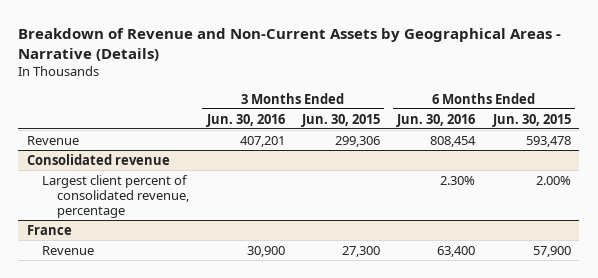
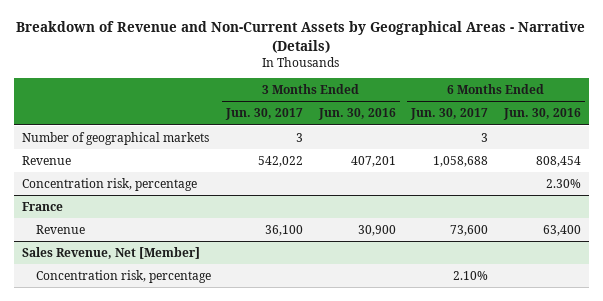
- | 3 Months Ended Jun. 30, 2016 | 3 Months Ended Jun. 30, 2015 | 6 Months Ended Jun. 30, 2016 | 6 Months Ended Jun. 30, 2015
+ | 3 Months Ended Jun. 30, 2017 | 3 Months Ended Jun. 30, 2016 | 6 Months Ended Jun. 30, 2017 | 6 Months Ended Jun. 30, 2016
+ Number of geographical markets | 3 | | 3 |
- Consolidated revenue
- Largest client percent of consolidated revenue, percentage | | | 2.30% | 2.00%
+ Concentration risk, percentage | | | | 2.30%
+ Sales Revenue, Net [Member]
+ Concentration risk, percentage | | | 2.10% |

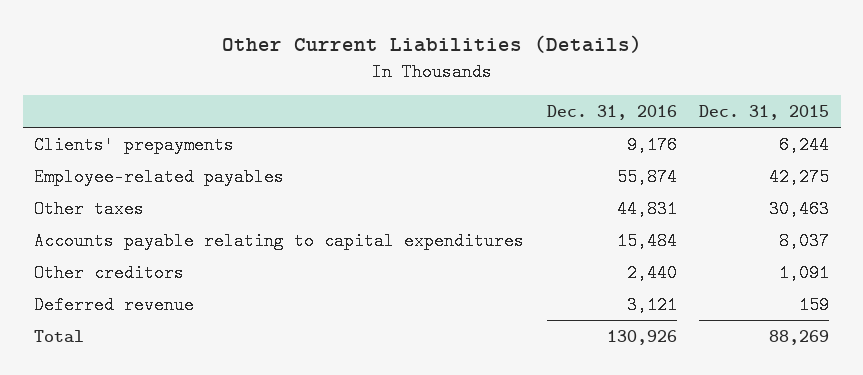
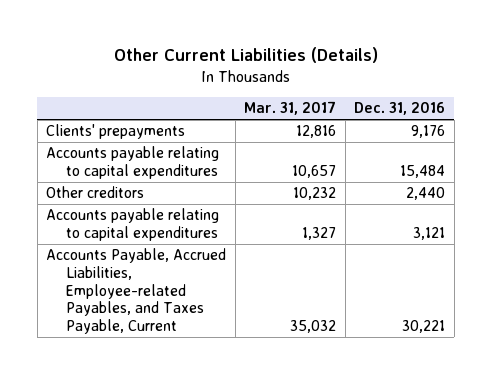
- | Dec. 31, 2016 | Dec. 31, 2015
+ | Mar. 31, 2017 | Dec. 31, 2016
- Employee-related payables | 55,874 | 42,275
- Other taxes | 44,831 | 30,463
- Deferred revenue | 3,121 | 159
- Total | 130,926 | 88,269
+ Accounts payable relating to capital expenditures | 1,327 | 3,121
+ Accounts Payable, Accrued Liabilities, Employee-related Payables, and Taxes Payable, Current | 35,032 | 30,221

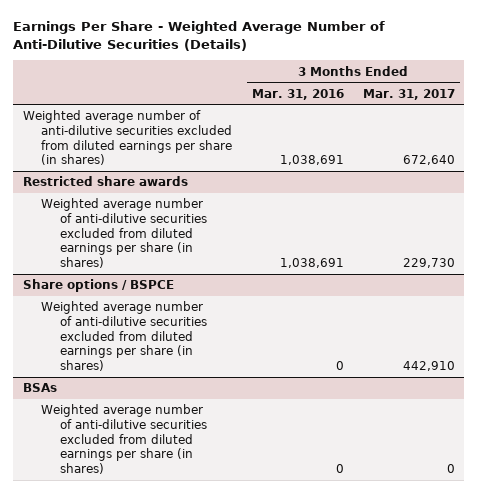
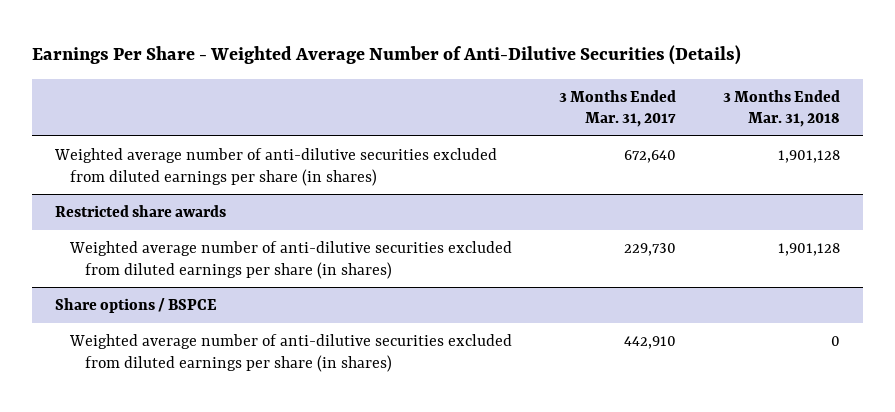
- | 3 Months Ended Mar. 31, 2016 | 3 Months Ended Mar. 31, 2017
+ | 3 Months Ended Mar. 31, 2017 | 3 Months Ended Mar. 31, 2018
- BSAs
- Weighted average number of anti-dilutive securities excluded from diluted earnings per share (in shares) | 0 | 0

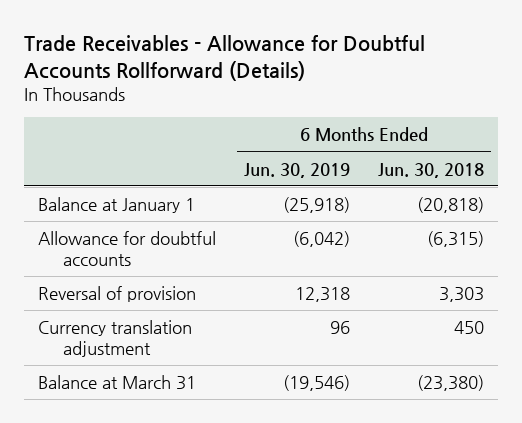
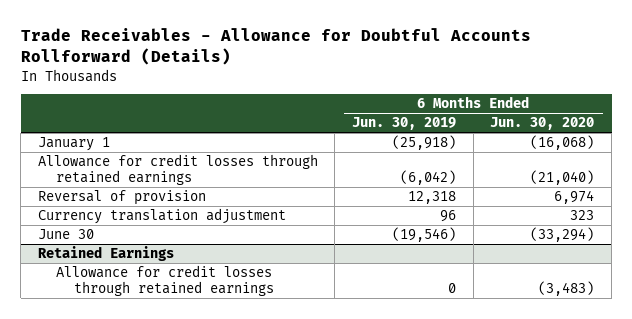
- | 6 Months Ended Jun. 30, 2019 | 6 Months Ended Jun. 30, 2018
+ | 6 Months Ended Jun. 30, 2019 | 6 Months Ended Jun. 30, 2020
- Balance at January 1 | (25,918) | (20,818)
- Allowance for doubtful accounts | (6,042) | (6,315)
+ January 1 | (25,918) | (16,068)
+ Allowance for credit losses through retained earnings | (6,042) | (21,040)
- Balance at March 31 | (19,546) | (23,380)
+ June 30 | (19,546) | (33,294)
+ Retained Earnings
+ Allowance for credit losses through retained earnings | 0 | (3,483)

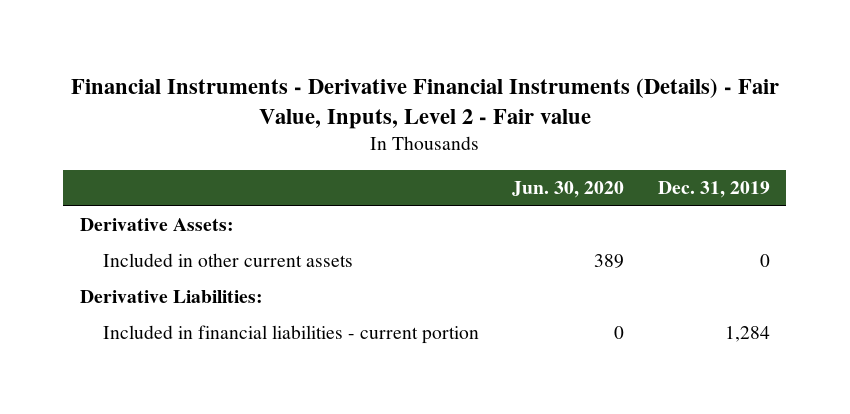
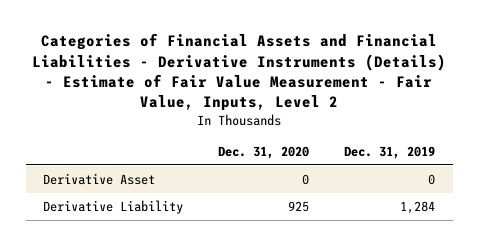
- Financial Instruments - Derivative Financial Instruments (Details) - Fair Value, Inputs, Level 2 - Fair value
+ Categories of Financial Assets and Financial Liabilities - Derivative Instruments (Details) - Estimate of Fair Value Measurement - Fair Value, Inputs, Level 2
- | Jun. 30, 2020 | Dec. 31, 2019
+ | Dec. 31, 2020 | Dec. 31, 2019
- Derivative Assets:
- Included in other current assets | 389 | 0
- Derivative Liabilities:
- Included in financial liabilities - current portion | 0 | 1,284
+ Derivative Asset | 0 | 0
+ Derivative Liability | 925 | 1,284

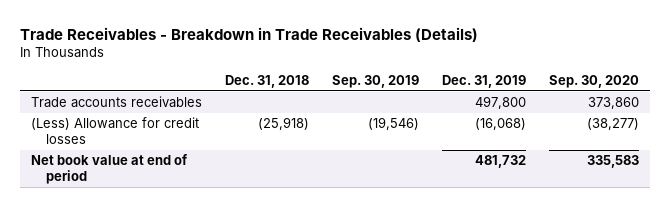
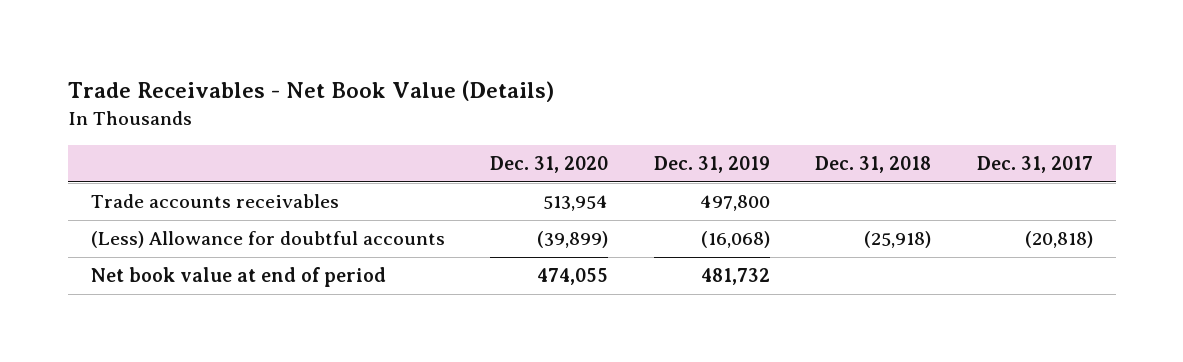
- Trade Receivables - Breakdown in Trade Receivables (Details)
+ Trade Receivables - Net Book Value (Details)
- | Dec. 31, 2018 | Sep. 30, 2019 | Dec. 31, 2019 | Sep. 30, 2020
+ | Dec. 31, 2020 | Dec. 31, 2019 | Dec. 31, 2018 | Dec. 31, 2017
- (Less) Allowance for credit losses | (25,918) | (19,546) | (16,068) | (38,277)
+ (Less) Allowance for doubtful accounts | (39,899) | (16,068) | (25,918) | (20,818)

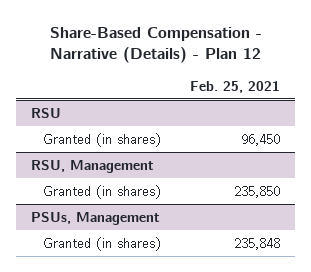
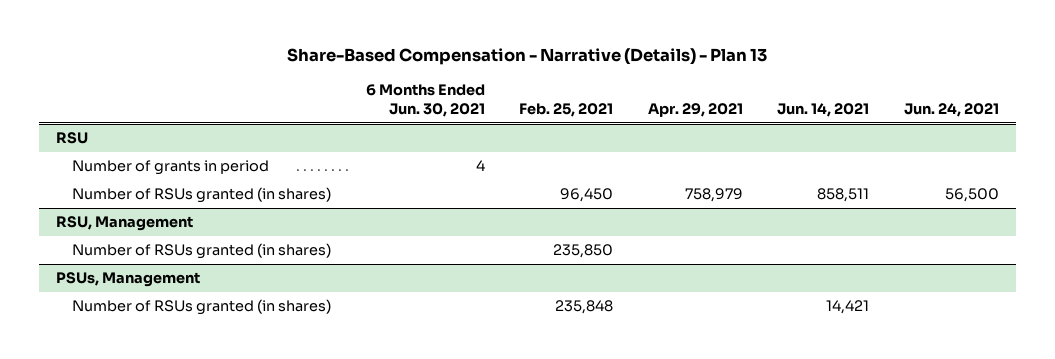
- Share-Based Compensation - Narrative (Details) - Plan 12
+ Share-Based Compensation - Narrative (Details) - Plan 13
- | Feb. 25, 2021
+ | 6 Months Ended Jun. 30, 2021 | Feb. 25, 2021 | Apr. 29, 2021 | Jun. 14, 2021 | Jun. 24, 2021
@ RSU
- Granted (in shares) | 96,450
+ Number of grants in period | 4 | | | |
+ Number of RSUs granted (in shares) | | 96,450 | 758,979 | 858,511 | 56,500
@ RSU, Management
- Granted (in shares) | 235,850
+ Number of RSUs granted (in shares) | | 235,850 | | |
@ PSUs, Management
- Granted (in shares) | 235,848
+ Number of RSUs granted (in shares) | | 235,848 | | 14,421 |

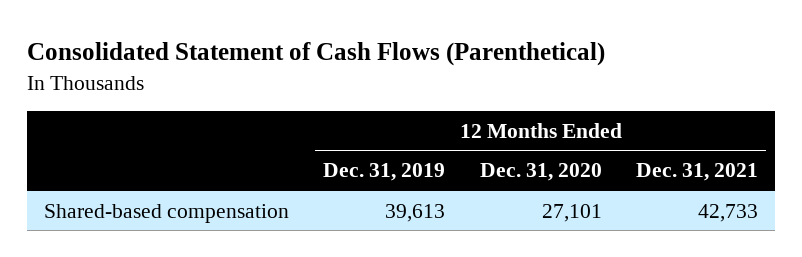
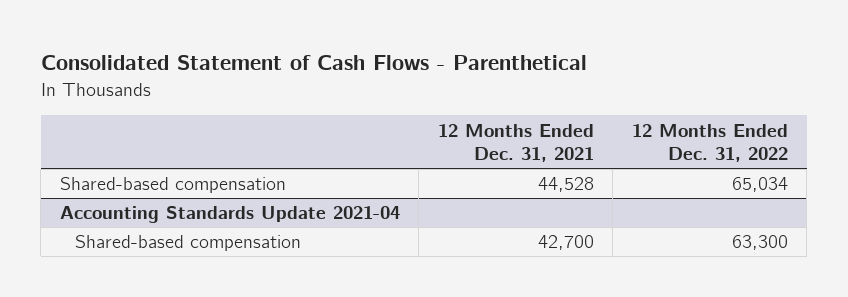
- Consolidated Statement of Cash Flows (Parenthetical)
+ Consolidated Statement of Cash Flows - Parenthetical
- | 12 Months Ended Dec. 31, 2019 | 12 Months Ended Dec. 31, 2020 | 12 Months Ended Dec. 31, 2021
+ | 12 Months Ended Dec. 31, 2021 | 12 Months Ended Dec. 31, 2022
- Shared-based compensation | 39,613 | 27,101 | 42,733
+ Shared-based compensation | 44,528 | 65,034
+ Accounting Standards Update 2021-04
+ Shared-based compensation | 42,700 | 63,300

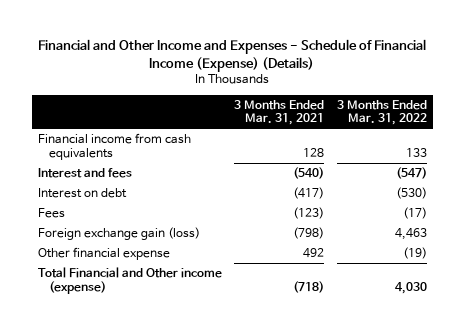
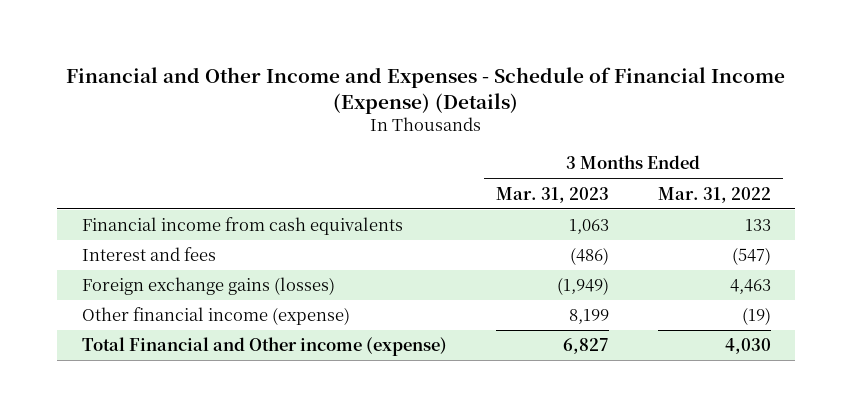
- | 3 Months Ended Mar. 31, 2021 | 3 Months Ended Mar. 31, 2022
+ | 3 Months Ended Mar. 31, 2023 | 3 Months Ended Mar. 31, 2022
- Interest on debt | (417) | (530)
- Fees | (123) | (17)
- Foreign exchange gain (loss) | (798) | 4,463
- Other financial expense | 492 | (19)
+ Foreign exchange gains (losses) | (1,949) | 4,463
+ Other financial income (expense) | 8,199 | (19)

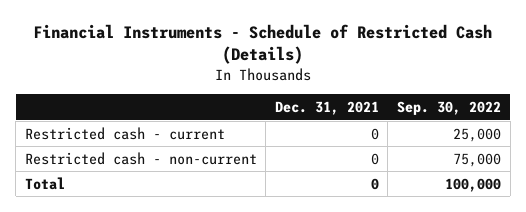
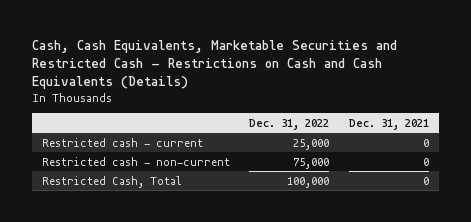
- Financial Instruments - Schedule of Restricted Cash (Details)
+ Cash, Cash Equivalents, Marketable Securities and Restricted Cash - Restrictions on Cash and Cash Equivalents (Details)
- | Dec. 31, 2021 | Sep. 30, 2022
+ | Dec. 31, 2022 | Dec. 31, 2021
- Total | 0 | 100,000
+ Restricted Cash, Total | 100,000 | 0

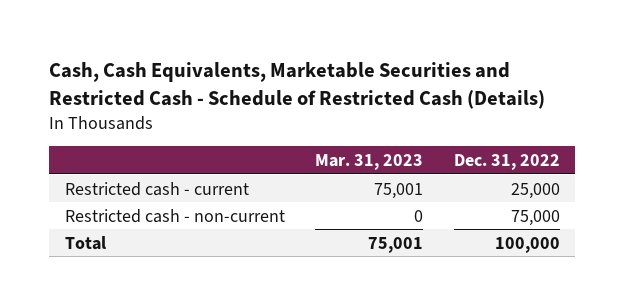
- Cash, Cash Equivalents, Marketable Securities and Restricted Cash - Restrictions on Cash and Cash Equivalents (Details)
+ Cash, Cash Equivalents, Marketable Securities and Restricted Cash - Schedule of Restricted Cash (Details)
- | Dec. 31, 2022 | Dec. 31, 2021
+ | Mar. 31, 2023 | Dec. 31, 2022
- Restricted Cash, Total | 100,000 | 0
+ Total | 75,001 | 100,000

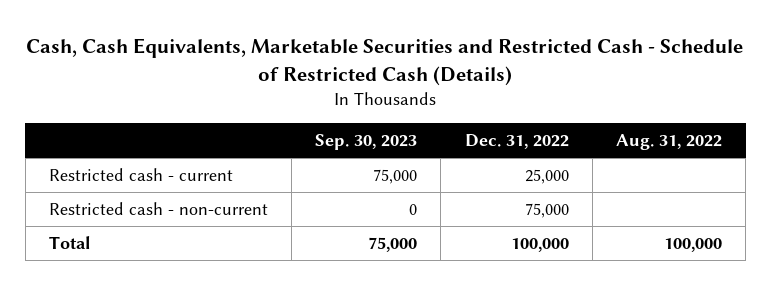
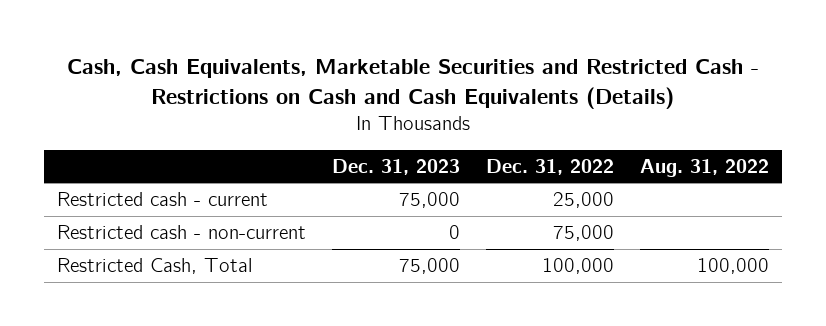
- Cash, Cash Equivalents, Marketable Securities and Restricted Cash - Schedule of Restricted Cash (Details)
+ Cash, Cash Equivalents, Marketable Securities and Restricted Cash - Restrictions on Cash and Cash Equivalents (Details)
- | Sep. 30, 2023 | Dec. 31, 2022 | Aug. 31, 2022
+ | Dec. 31, 2023 | Dec. 31, 2022 | Aug. 31, 2022
- Total | 75,000 | 100,000 | 100,000
+ Restricted Cash, Total | 75,000 | 100,000 | 100,000

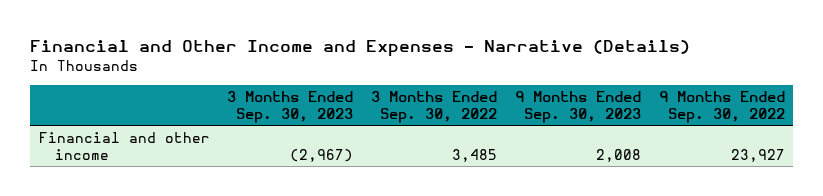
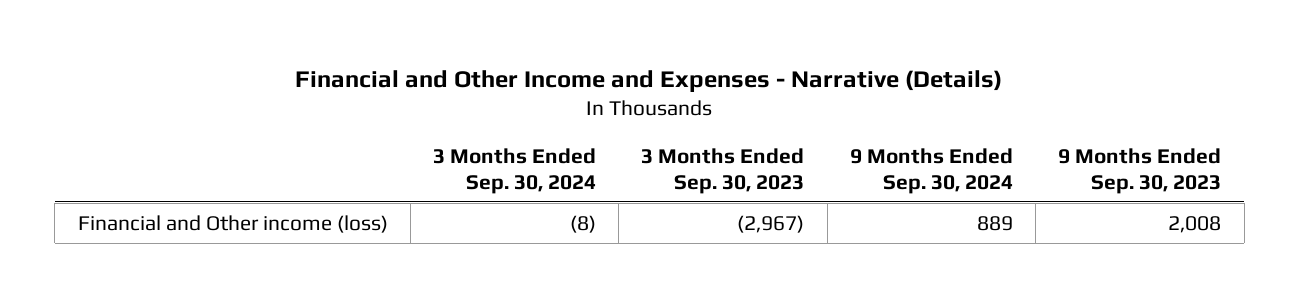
- | 3 Months Ended Sep. 30, 2023 | 3 Months Ended Sep. 30, 2022 | 9 Months Ended Sep. 30, 2023 | 9 Months Ended Sep. 30, 2022
+ | 3 Months Ended Sep. 30, 2024 | 3 Months Ended Sep. 30, 2023 | 9 Months Ended Sep. 30, 2024 | 9 Months Ended Sep. 30, 2023
- Financial and other income | (2,967) | 3,485 | 2,008 | 23,927
+ Financial and Other income (loss) | (8) | (2,967) | 889 | 2,008

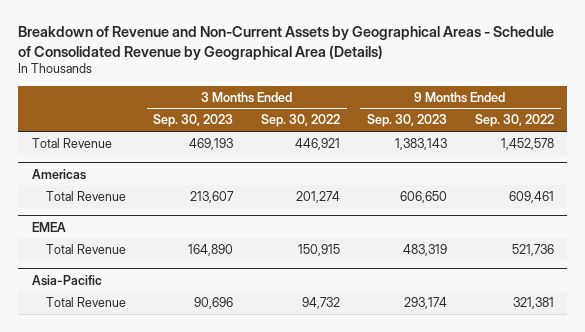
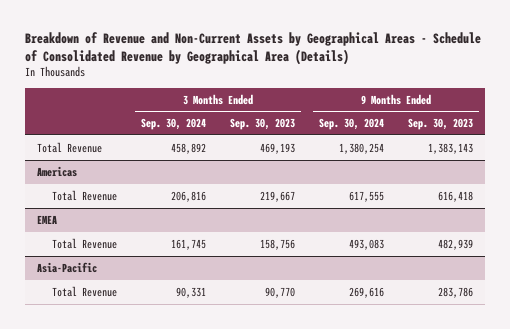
- | 3 Months Ended Sep. 30, 2023 | 3 Months Ended Sep. 30, 2022 | 9 Months Ended Sep. 30, 2023 | 9 Months Ended Sep. 30, 2022
+ | 3 Months Ended Sep. 30, 2024 | 3 Months Ended Sep. 30, 2023 | 9 Months Ended Sep. 30, 2024 | 9 Months Ended Sep. 30, 2023
@ Americas
- Total Revenue | 213,607 | 201,274 | 606,650 | 609,461
+ Total Revenue | 206,816 | 219,667 | 617,555 | 616,418
@ EMEA
- Total Revenue | 164,890 | 150,915 | 483,319 | 521,736
+ Total Revenue | 161,745 | 158,756 | 493,083 | 482,939
@ Asia-Pacific
- Total Revenue | 90,696 | 94,732 | 293,174 | 321,381
+ Total Revenue | 90,331 | 90,770 | 269,616 | 283,786

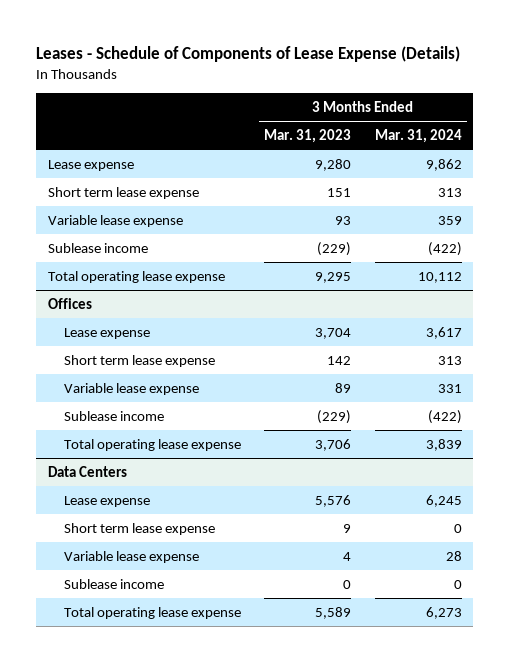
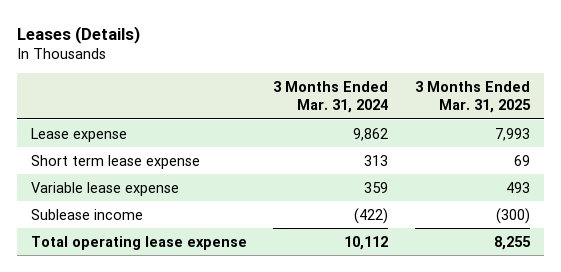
- Leases - Schedule of Components of Lease Expense (Details)
+ Leases (Details)
- | 3 Months Ended Mar. 31, 2023 | 3 Months Ended Mar. 31, 2024
+ | 3 Months Ended Mar. 31, 2024 | 3 Months Ended Mar. 31, 2025
- Offices
- Lease expense | 3,704 | 3,617
- Short term lease expense | 142 | 313
- Variable lease expense | 89 | 331
- Sublease income | (229) | (422)
- Total operating lease expense | 3,706 | 3,839
- Data Centers
- Lease expense | 5,576 | 6,245
- Short term lease expense | 9 | 0
- Variable lease expense | 4 | 28
- Sublease income | 0 | 0
- Total operating lease expense | 5,589 | 6,273

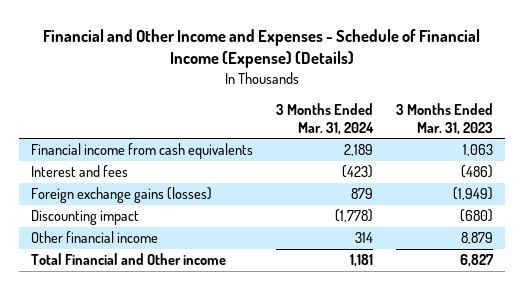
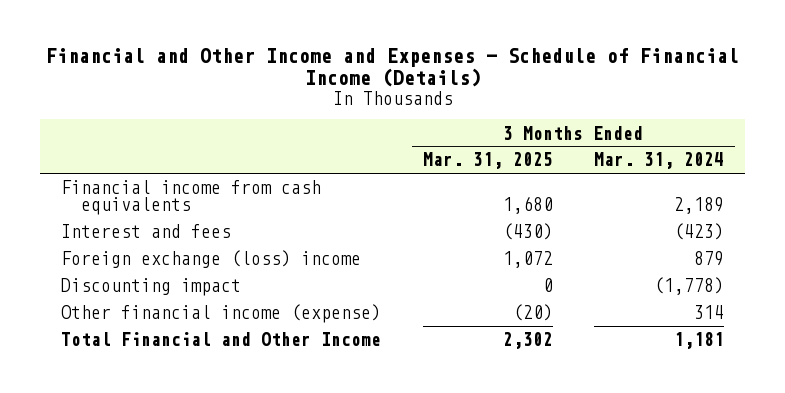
- Financial and Other Income and Expenses - Schedule of Financial Income (Expense) (Details)
+ Financial and Other Income and Expenses - Schedule of Financial Income (Details)
- | 3 Months Ended Mar. 31, 2024 | 3 Months Ended Mar. 31, 2023
+ | 3 Months Ended Mar. 31, 2025 | 3 Months Ended Mar. 31, 2024
- Foreign exchange gains (losses) | 879 | (1,949)
+ Foreign exchange (loss) income | 1,072 | 879
- Other financial income | 314 | 8,879
- Total Financial and Other income | 1,181 | 6,827
+ Other financial income (expense) | (20) | 314
+ Total Financial and Other Income | 2,302 | 1,181

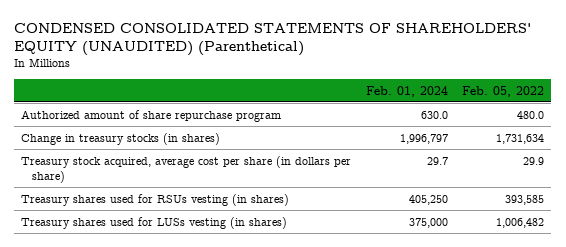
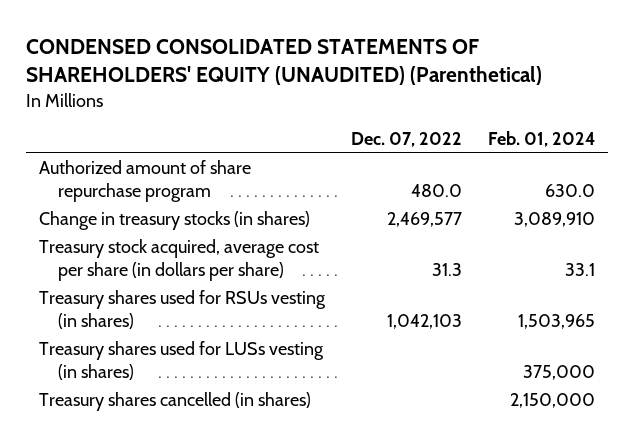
- | Feb. 01, 2024 | Feb. 05, 2022
+ | Dec. 07, 2022 | Feb. 01, 2024
- Change in treasury stocks (in shares) | 1,996,797 | 1,731,634
- Treasury stock acquired, average cost per share (in dollars per share) | 29.7 | 29.9
- Treasury shares used for RSUs vesting (in shares) | 405,250 | 393,585
+ Change in treasury stocks (in shares) | 2,469,577 | 3,089,910
+ Treasury stock acquired, average cost per share (in dollars per share) | 31.3 | 33.1
+ Treasury shares used for RSUs vesting (in shares) | 1,042,103 | 1,503,965
+ Treasury shares cancelled (in shares) | | 2,150,000

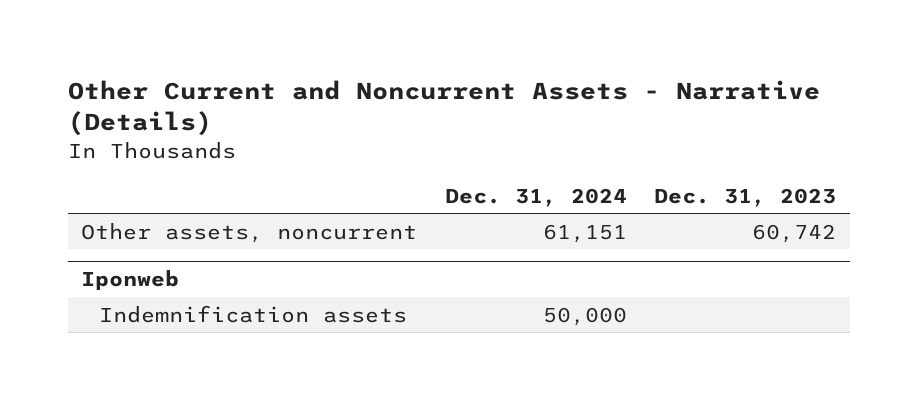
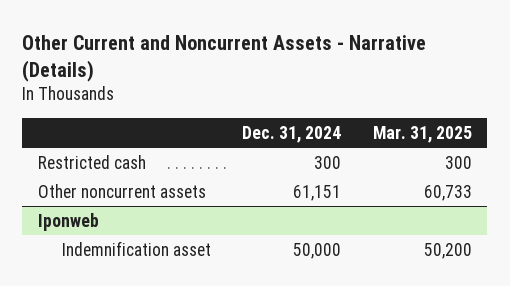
- | Dec. 31, 2024 | Dec. 31, 2023
+ | Dec. 31, 2024 | Mar. 31, 2025
- Other assets, noncurrent | 61,151 | 60,742
+ Restricted cash | 300 | 300
+ Other noncurrent assets | 61,151 | 60,733
@ Iponweb
- Indemnification assets | 50,000 |
+ Indemnification asset | 50,000 | 50,200

